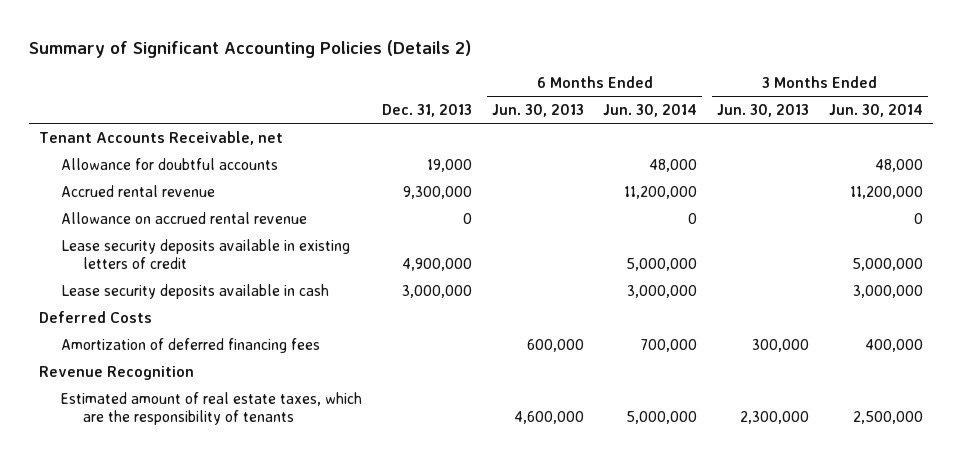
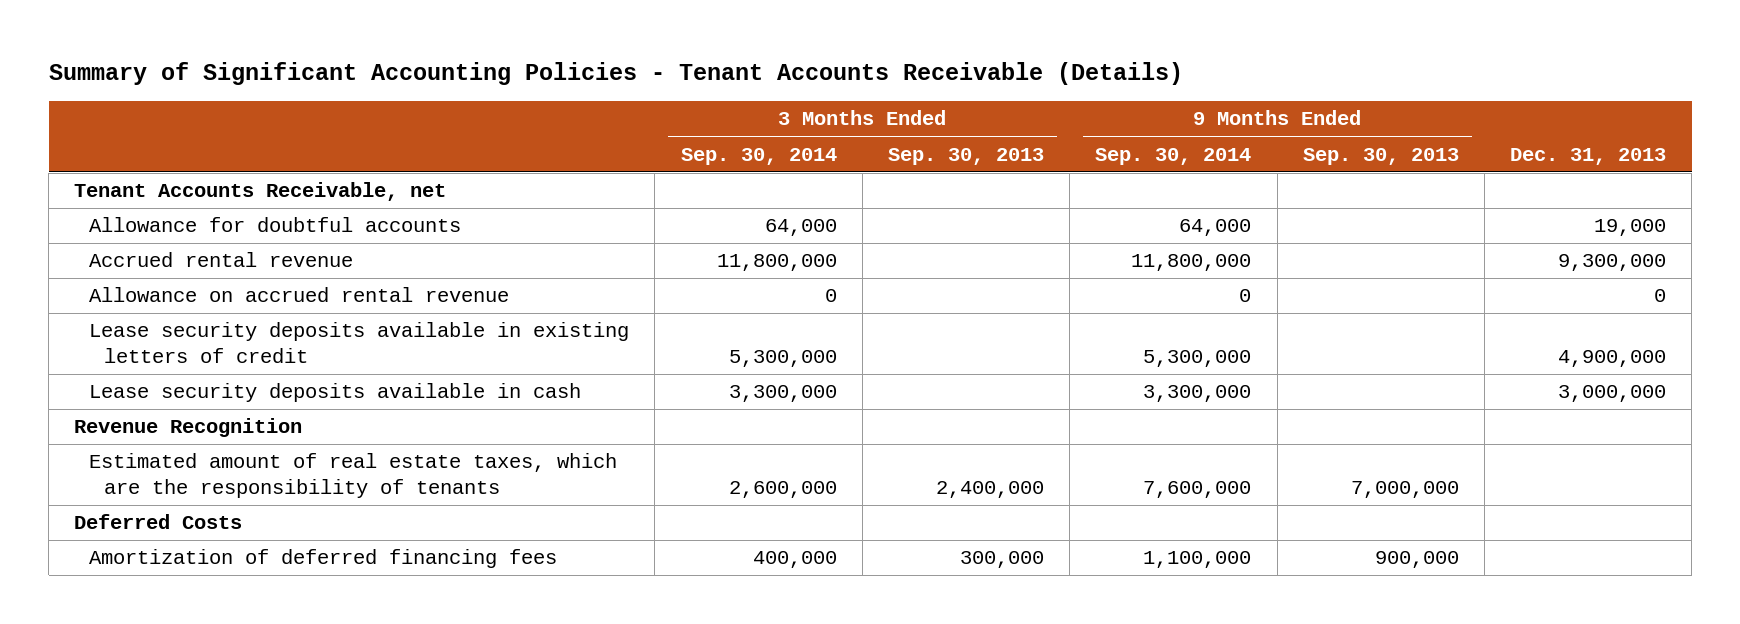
- Summary of Significant Accounting Policies (Details 2)
+ Summary of Significant Accounting Policies - Tenant Accounts Receivable (Details)
- | Dec. 31, 2013 | 6 Months Ended Jun. 30, 2013 | 6 Months Ended Jun. 30, 2014 | 3 Months Ended Jun. 30, 2013 | 3 Months Ended Jun. 30, 2014
+ | 3 Months Ended Sep. 30, 2014 | 3 Months Ended Sep. 30, 2013 | 9 Months Ended Sep. 30, 2014 | 9 Months Ended Sep. 30, 2013 | Dec. 31, 2013
moved down: Deferred Costs
moved down: Amortization of deferred financing fees | 400,000 | 300,000 | 1,100,000 | 900,000 |

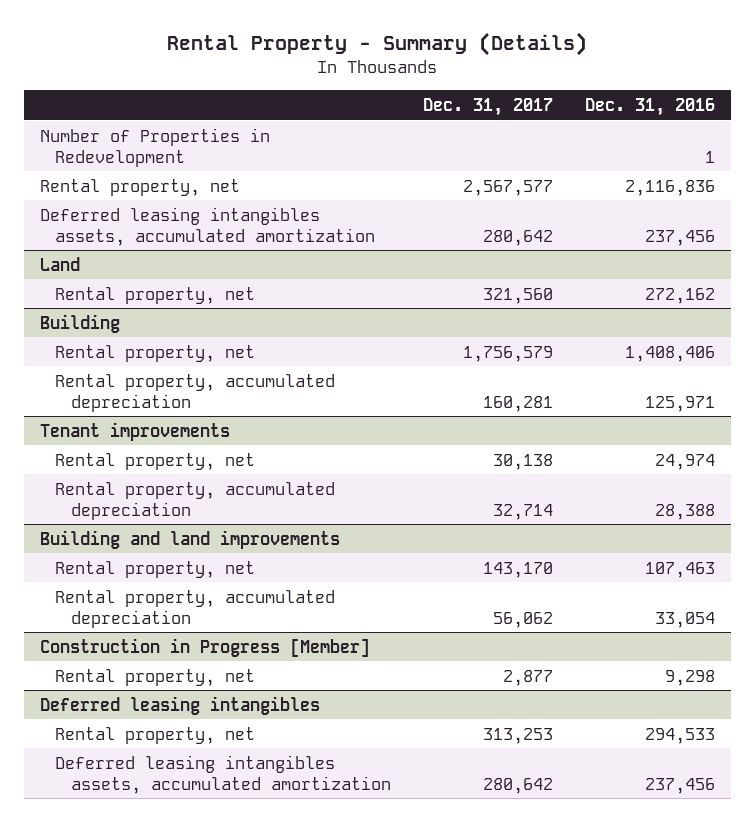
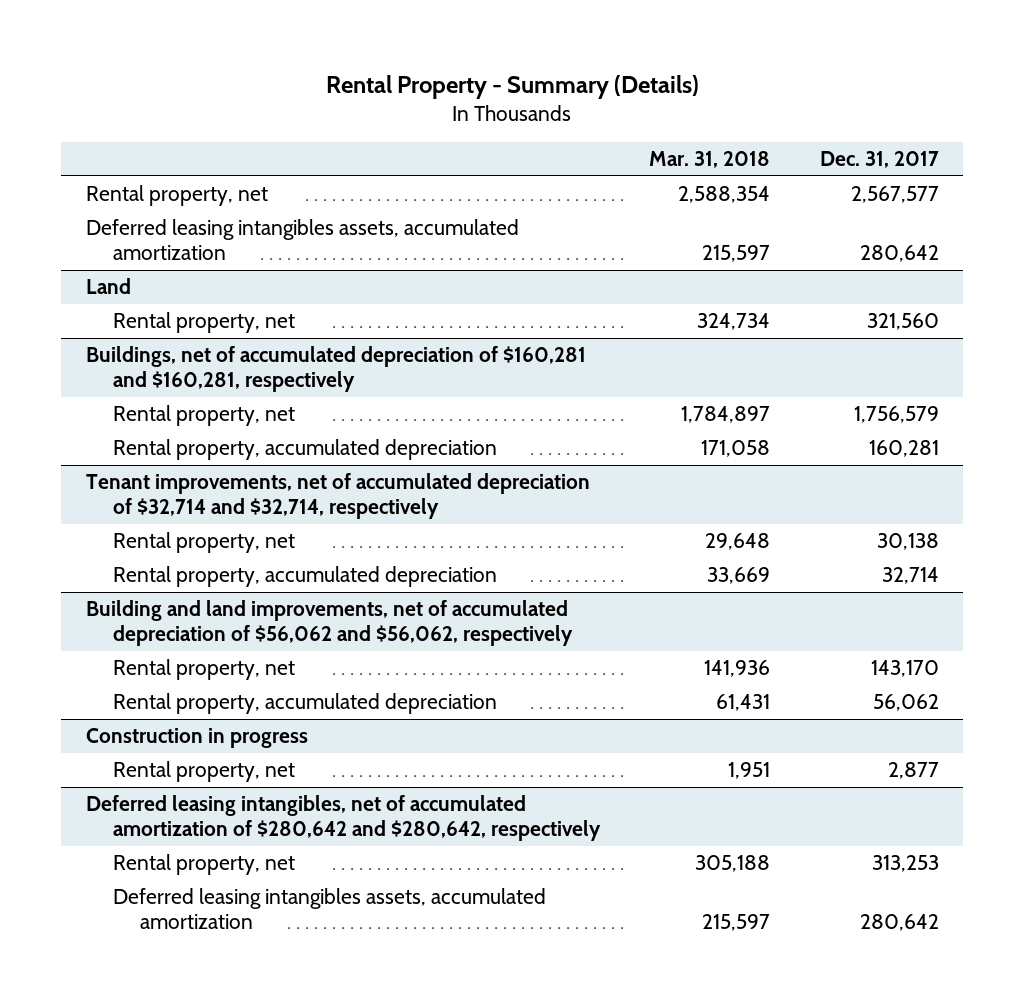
- | Dec. 31, 2017 | Dec. 31, 2016
+ | Mar. 31, 2018 | Dec. 31, 2017
- Number of Properties in Redevelopment | | 1
- Building
+ Buildings, net of accumulated depreciation of $160,281 and $160,281, respectively
- Tenant improvements
+ Tenant improvements, net of accumulated depreciation of $32,714 and $32,714, respectively
- Building and land improvements
+ Building and land improvements, net of accumulated depreciation of $56,062 and $56,062, respectively
- Construction in Progress [Member]
+ Construction in progress
- Deferred leasing intangibles
+ Deferred leasing intangibles, net of accumulated amortization of $280,642 and $280,642, respectively

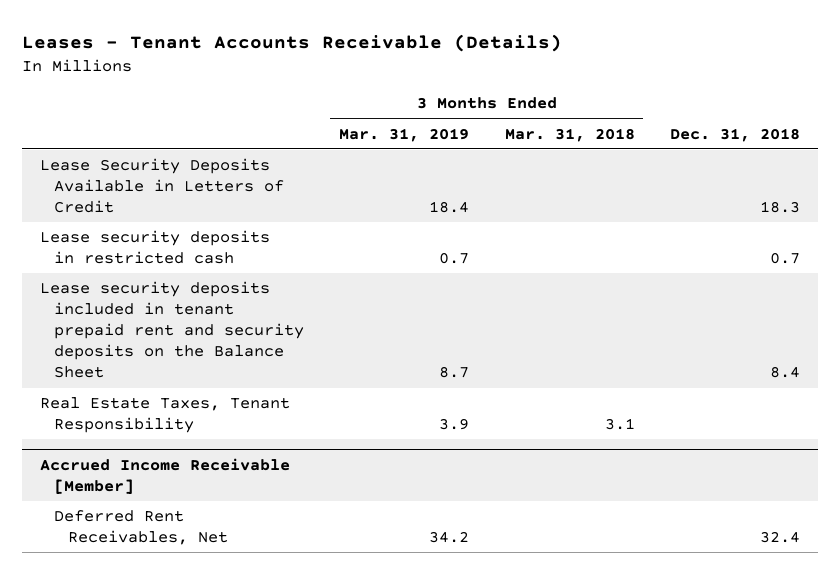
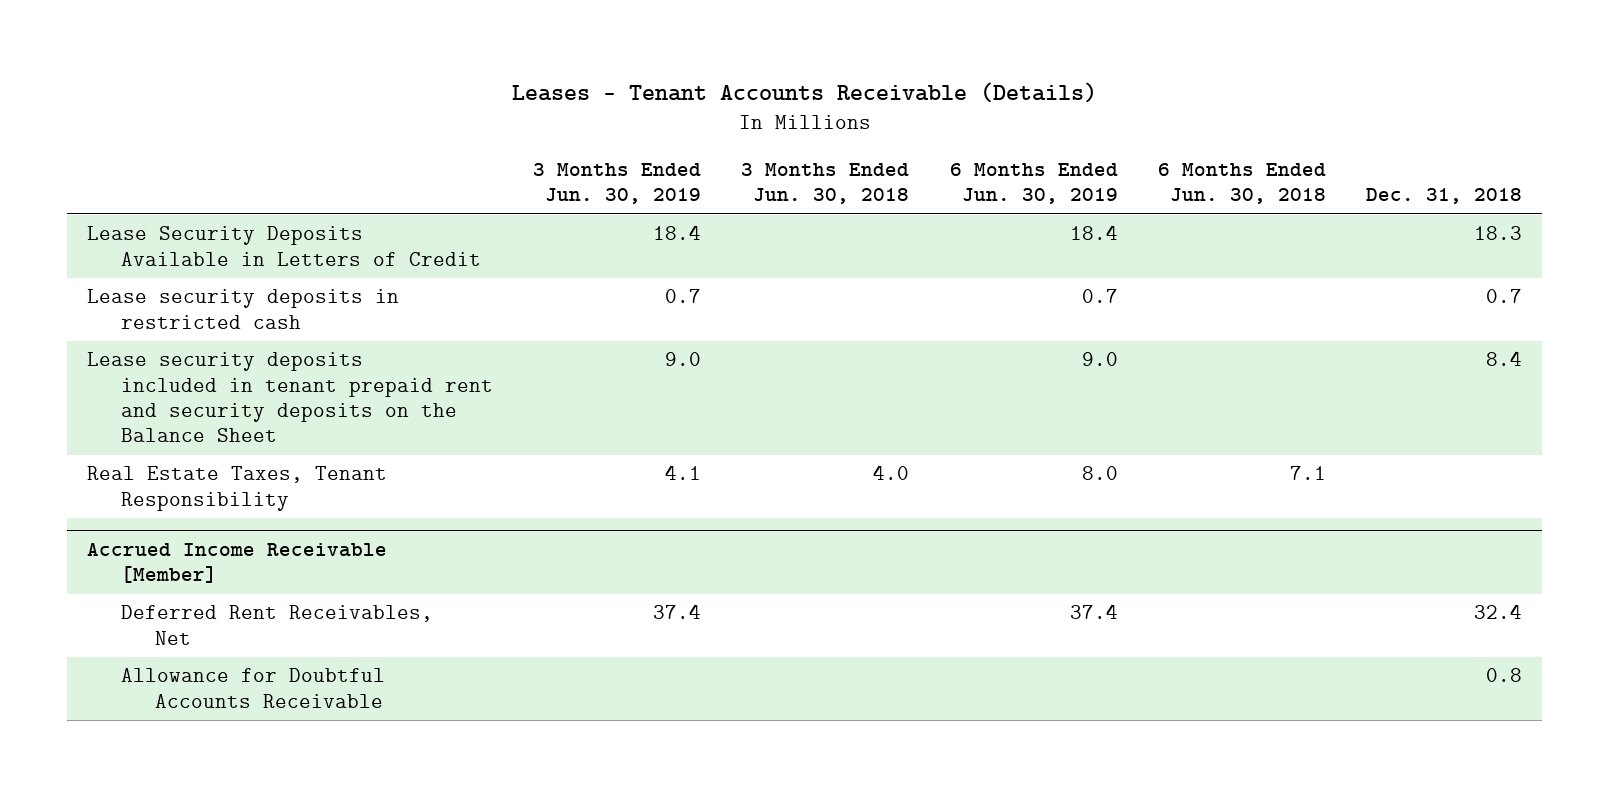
- | 3 Months Ended Mar. 31, 2019 | 3 Months Ended Mar. 31, 2018 | Dec. 31, 2018
+ | 3 Months Ended Jun. 30, 2019 | 3 Months Ended Jun. 30, 2018 | 6 Months Ended Jun. 30, 2019 | 6 Months Ended Jun. 30, 2018 | Dec. 31, 2018
@ Accrued Income Receivable [Member]
+ Allowance for Doubtful Accounts Receivable | | | | | 0.8

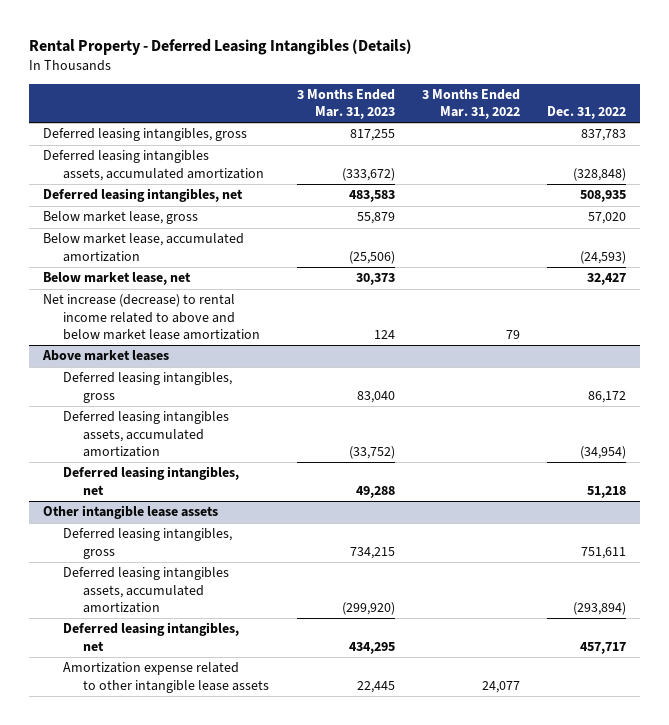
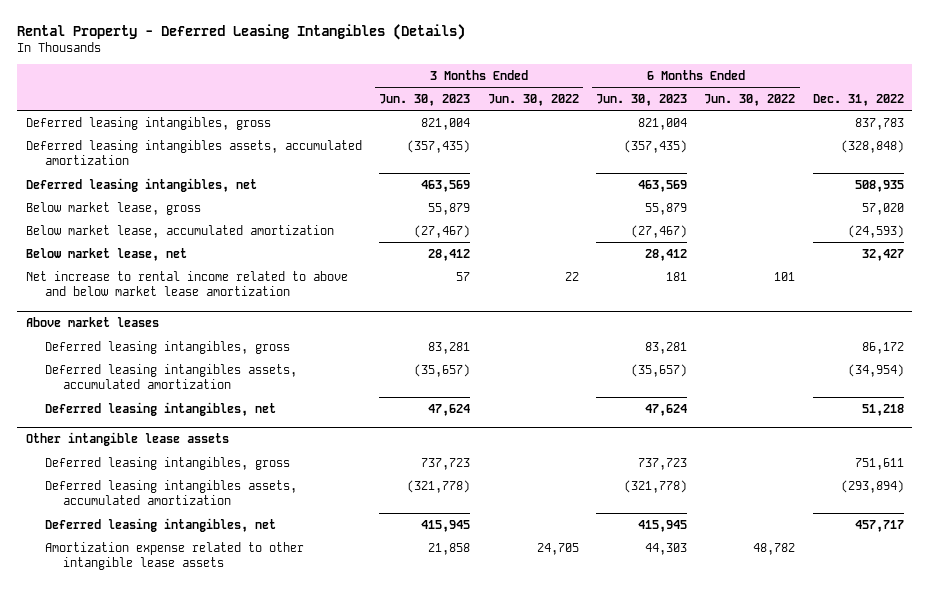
- | 3 Months Ended Mar. 31, 2023 | 3 Months Ended Mar. 31, 2022 | Dec. 31, 2022
+ | 3 Months Ended Jun. 30, 2023 | 3 Months Ended Jun. 30, 2022 | 6 Months Ended Jun. 30, 2023 | 6 Months Ended Jun. 30, 2022 | Dec. 31, 2022
- Net increase (decrease) to rental income related to above and below market lease amortization | 124 | 79 |
+ Net increase to rental income related to above and below market lease amortization | 57 | 22 | 181 | 101 |

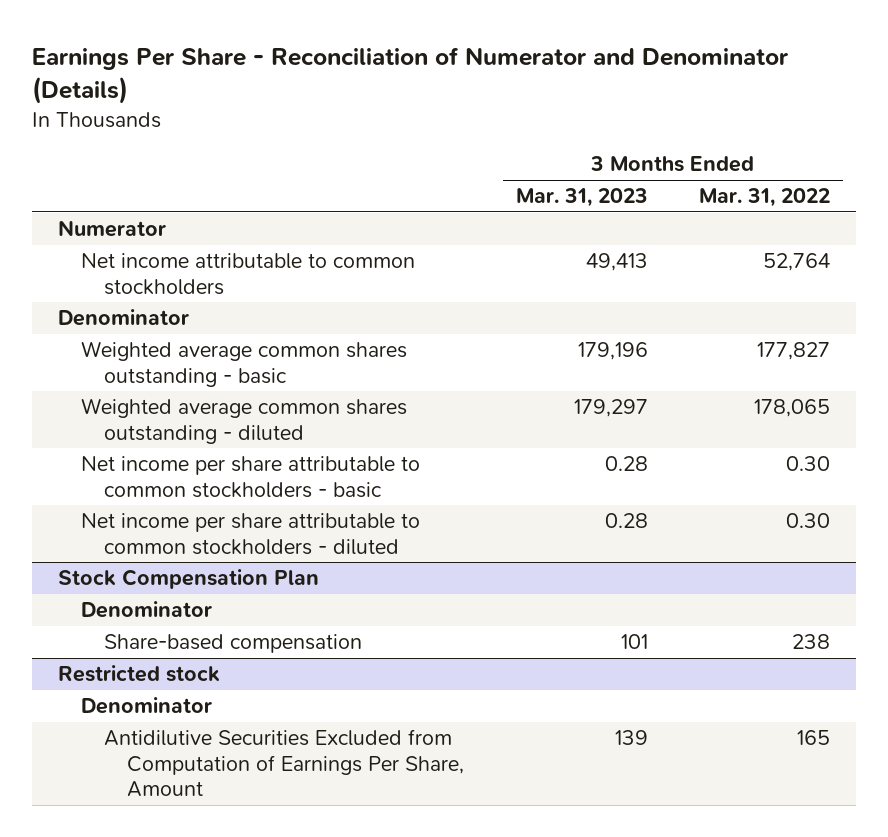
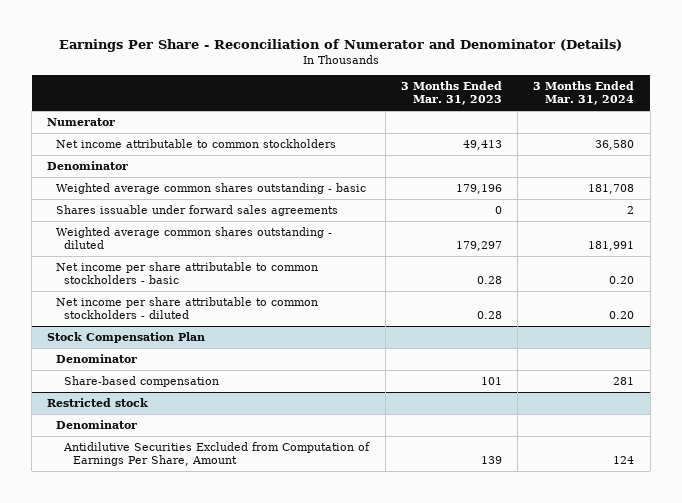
- | 3 Months Ended Mar. 31, 2023 | 3 Months Ended Mar. 31, 2022
+ | 3 Months Ended Mar. 31, 2023 | 3 Months Ended Mar. 31, 2024
+ Shares issuable under forward sales agreements | 0 | 2

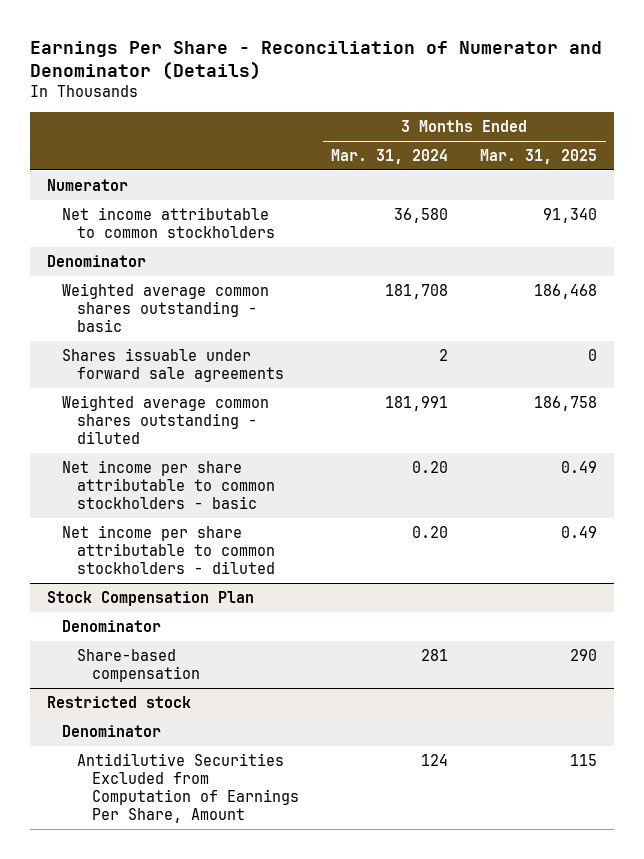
- | 3 Months Ended Mar. 31, 2023 | 3 Months Ended Mar. 31, 2024
+ | 3 Months Ended Mar. 31, 2024 | 3 Months Ended Mar. 31, 2025
- Shares issuable under forward sales agreements | 0 | 2
+ Shares issuable under forward sale agreements | 2 | 0

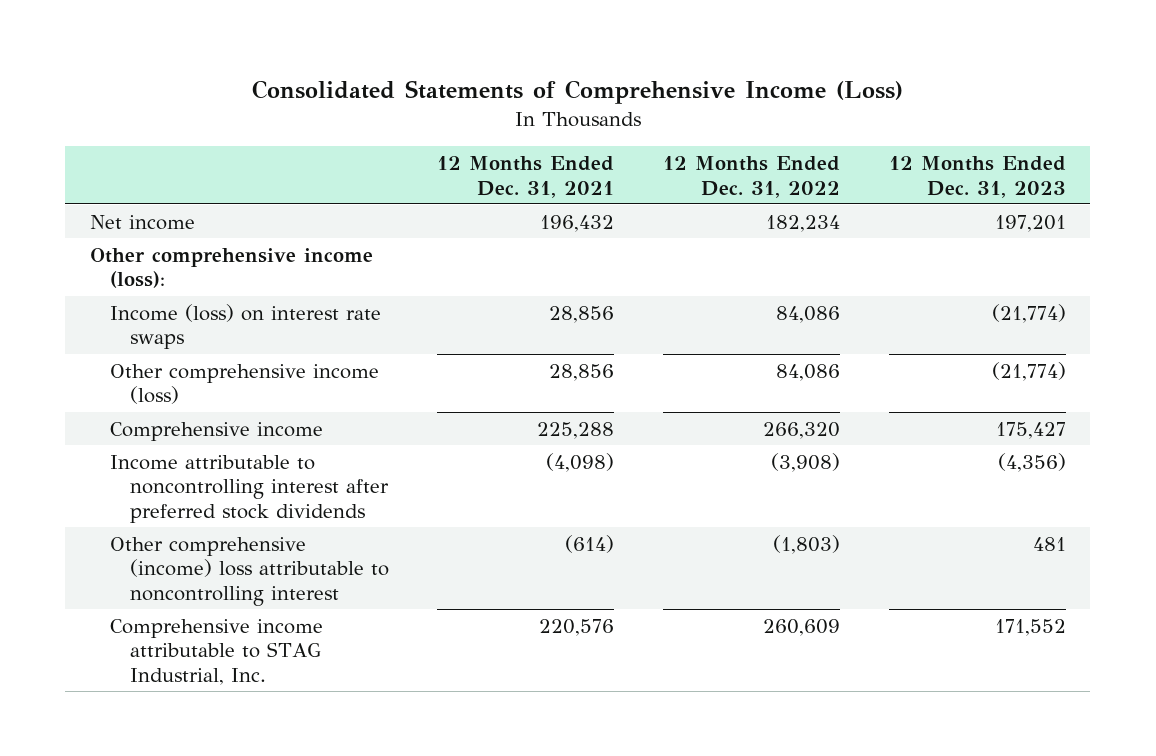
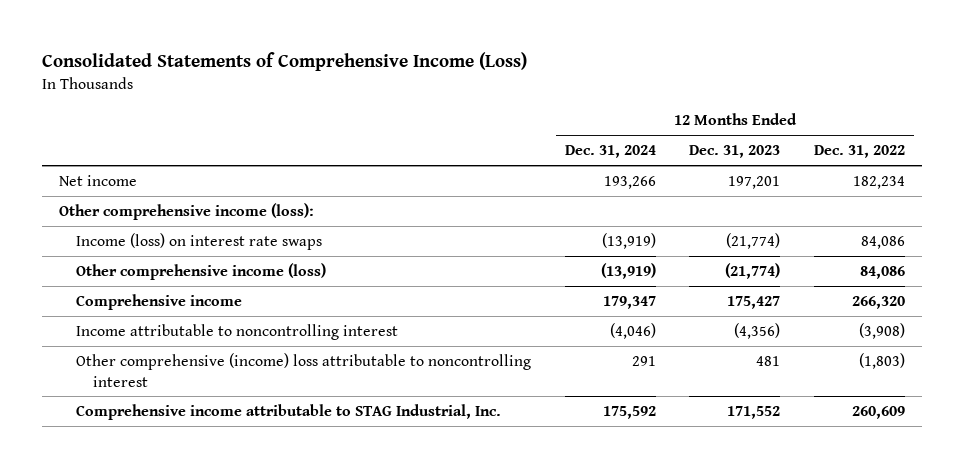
- | 12 Months Ended Dec. 31, 2021 | 12 Months Ended Dec. 31, 2022 | 12 Months Ended Dec. 31, 2023
+ | 12 Months Ended Dec. 31, 2024 | 12 Months Ended Dec. 31, 2023 | 12 Months Ended Dec. 31, 2022
- Income attributable to noncontrolling interest after preferred stock dividends | (4,098) | (3,908) | (4,356)
+ Income attributable to noncontrolling interest | (4,046) | (4,356) | (3,908)

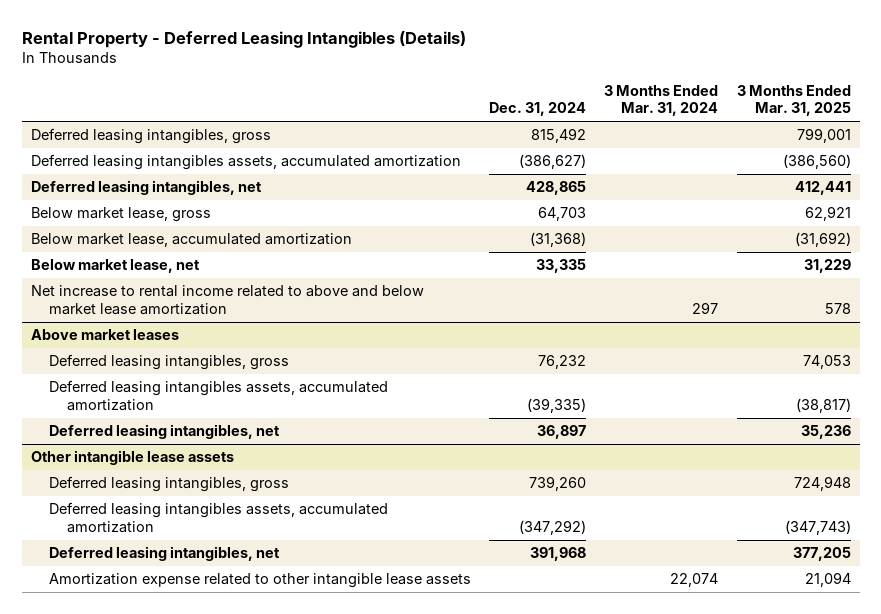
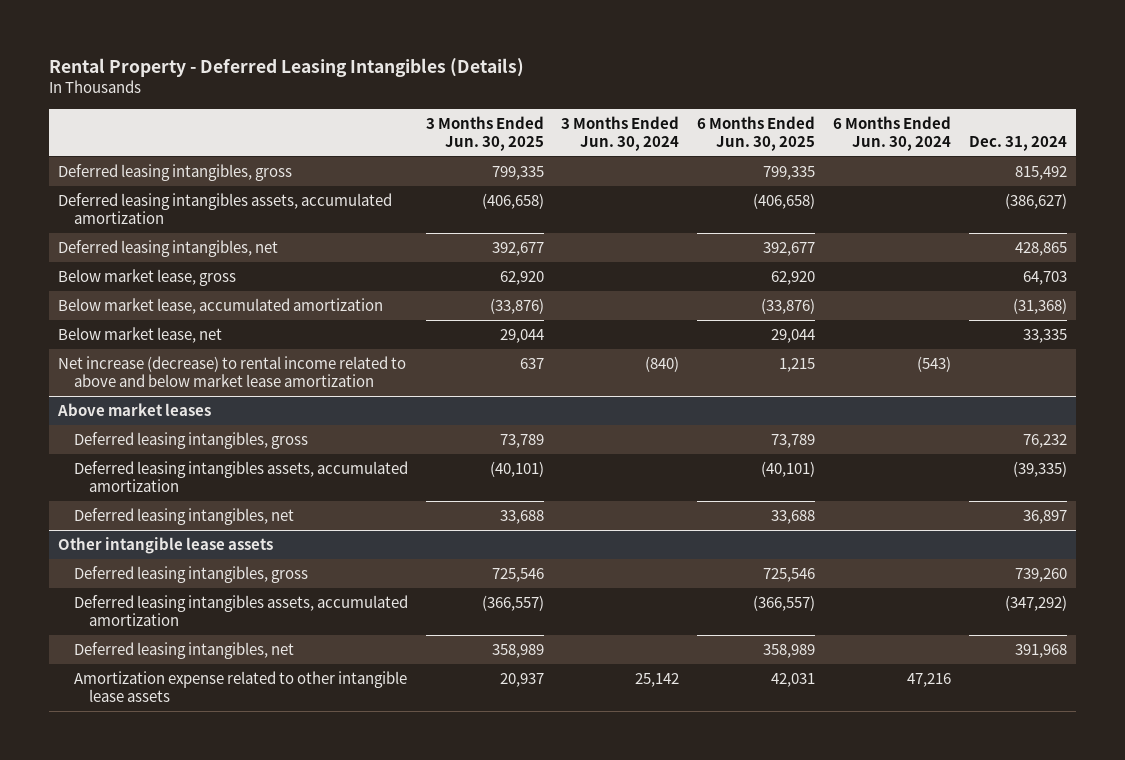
- | Dec. 31, 2024 | 3 Months Ended Mar. 31, 2024 | 3 Months Ended Mar. 31, 2025
+ | 3 Months Ended Jun. 30, 2025 | 3 Months Ended Jun. 30, 2024 | 6 Months Ended Jun. 30, 2025 | 6 Months Ended Jun. 30, 2024 | Dec. 31, 2024
- Net increase to rental income related to above and below market lease amortization | | 297 | 578
+ Net increase (decrease) to rental income related to above and below market lease amortization | 637 | (840) | 1,215 | (543) |

